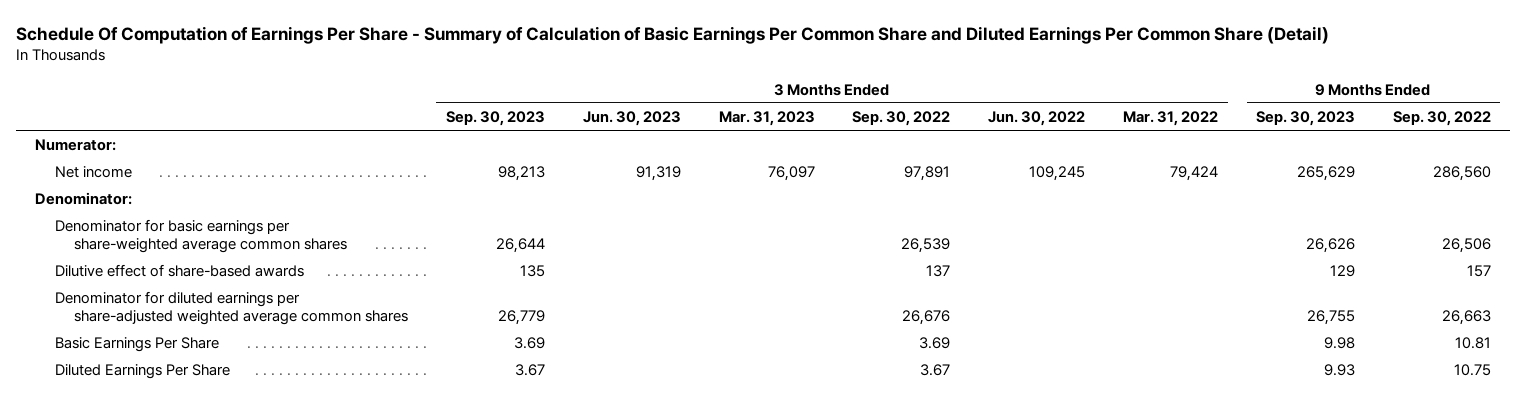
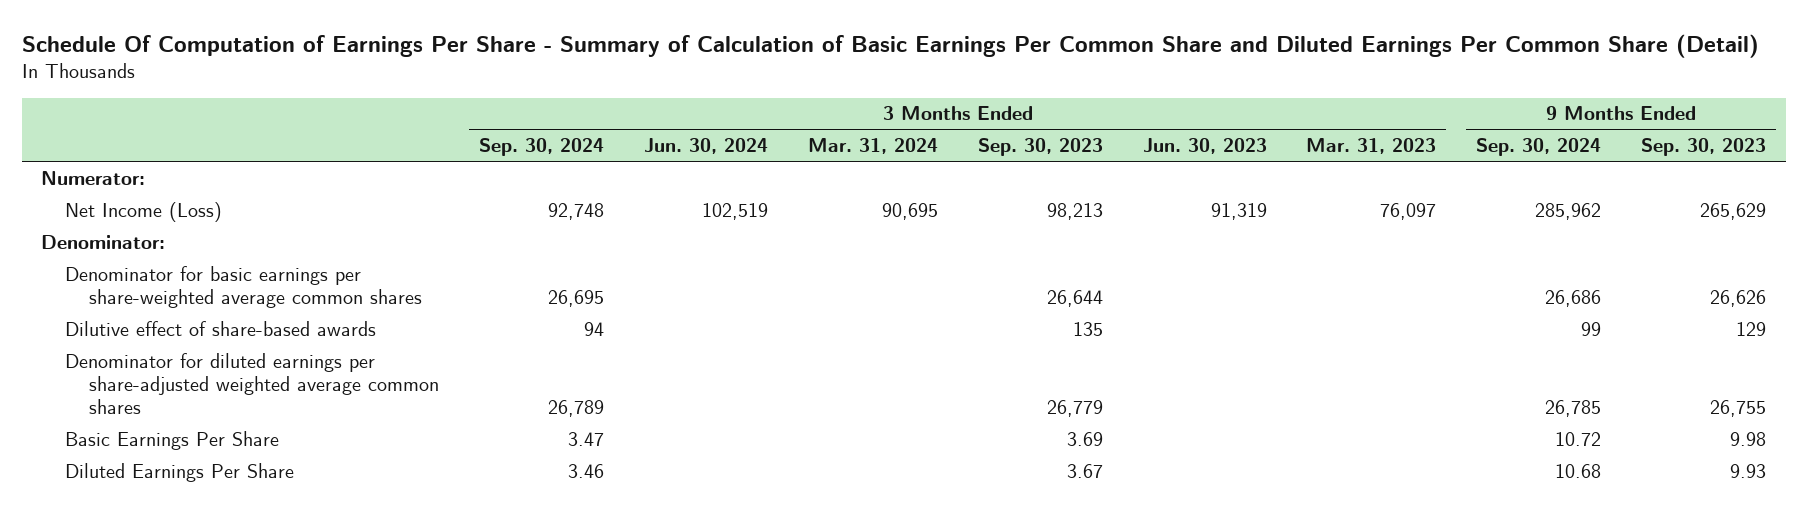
- | 3 Months Ended Sep. 30, 2023 | 3 Months Ended Jun. 30, 2023 | 3 Months Ended Mar. 31, 2023 | 3 Months Ended Sep. 30, 2022 | 3 Months Ended Jun. 30, 2022 | 3 Months Ended Mar. 31, 2022 | 9 Months Ended Sep. 30, 2023 | 9 Months Ended Sep. 30, 2022
+ | 3 Months Ended Sep. 30, 2024 | 3 Months Ended Jun. 30, 2024 | 3 Months Ended Mar. 31, 2024 | 3 Months Ended Sep. 30, 2023 | 3 Months Ended Jun. 30, 2023 | 3 Months Ended Mar. 31, 2023 | 9 Months Ended Sep. 30, 2024 | 9 Months Ended Sep. 30, 2023
- Net income | 98,213 | 91,319 | 76,097 | 97,891 | 109,245 | 79,424 | 265,629 | 286,560
+ Net Income (Loss) | 92,748 | 102,519 | 90,695 | 98,213 | 91,319 | 76,097 | 285,962 | 265,629

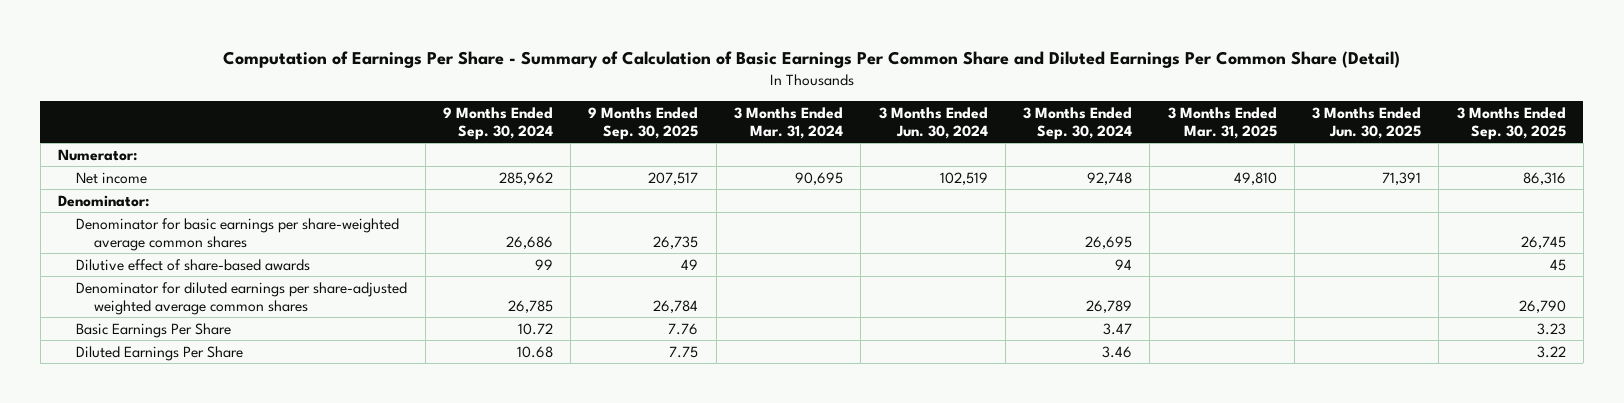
- Schedule Of Computation of Earnings Per Share - Summary of Calculation of Basic Earnings Per Common Share and Diluted Earnings Per Common Share (Detail)
+ Computation of Earnings Per Share - Summary of Calculation of Basic Earnings Per Common Share and Diluted Earnings Per Common Share (Detail)
- | 3 Months Ended Sep. 30, 2024 | 3 Months Ended Jun. 30, 2024 | 3 Months Ended Mar. 31, 2024 | 3 Months Ended Sep. 30, 2023 | 3 Months Ended Jun. 30, 2023 | 3 Months Ended Mar. 31, 2023 | 9 Months Ended Sep. 30, 2024 | 9 Months Ended Sep. 30, 2023
+ | 9 Months Ended Sep. 30, 2024 | 9 Months Ended Sep. 30, 2025 | 3 Months Ended Mar. 31, 2024 | 3 Months Ended Jun. 30, 2024 | 3 Months Ended Sep. 30, 2024 | 3 Months Ended Mar. 31, 2025 | 3 Months Ended Jun. 30, 2025 | 3 Months Ended Sep. 30, 2025
- Net Income (Loss) | 92,748 | 102,519 | 90,695 | 98,213 | 91,319 | 76,097 | 285,962 | 265,629
+ Net income | 285,962 | 207,517 | 90,695 | 102,519 | 92,748 | 49,810 | 71,391 | 86,316

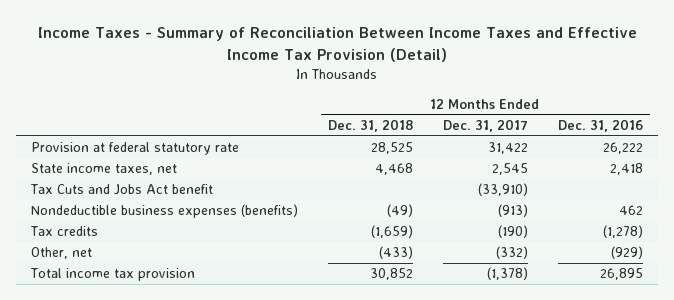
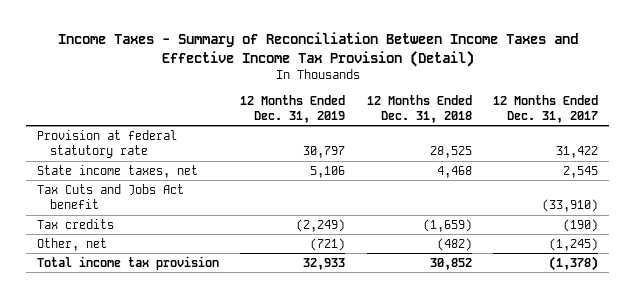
- | 12 Months Ended Dec. 31, 2018 | 12 Months Ended Dec. 31, 2017 | 12 Months Ended Dec. 31, 2016
+ | 12 Months Ended Dec. 31, 2019 | 12 Months Ended Dec. 31, 2018 | 12 Months Ended Dec. 31, 2017
- Nondeductible business expenses (benefits) | (49) | (913) | 462
- Other, net | (433) | (332) | (929)
+ Other, net | (721) | (482) | (1,245)

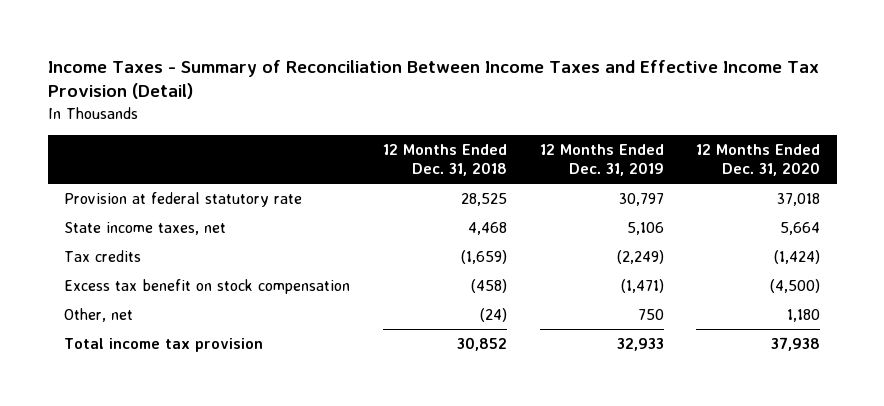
- | 12 Months Ended Dec. 31, 2019 | 12 Months Ended Dec. 31, 2018 | 12 Months Ended Dec. 31, 2017
+ | 12 Months Ended Dec. 31, 2018 | 12 Months Ended Dec. 31, 2019 | 12 Months Ended Dec. 31, 2020
- Tax Cuts and Jobs Act benefit | | | (33,910)
- Other, net | (721) | (482) | (1,245)
+ Excess tax benefit on stock compensation | (458) | (1,471) | (4,500)
+ Other, net | (24) | 750 | 1,180

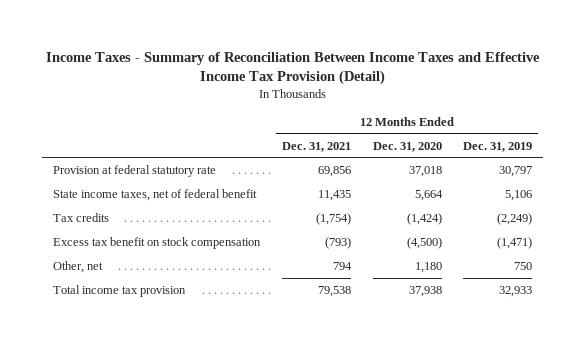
- | 12 Months Ended Dec. 31, 2018 | 12 Months Ended Dec. 31, 2019 | 12 Months Ended Dec. 31, 2020
+ | 12 Months Ended Dec. 31, 2021 | 12 Months Ended Dec. 31, 2020 | 12 Months Ended Dec. 31, 2019
- State income taxes, net | 4,468 | 5,106 | 5,664
+ State income taxes, net of federal benefit | 11,435 | 5,664 | 5,106

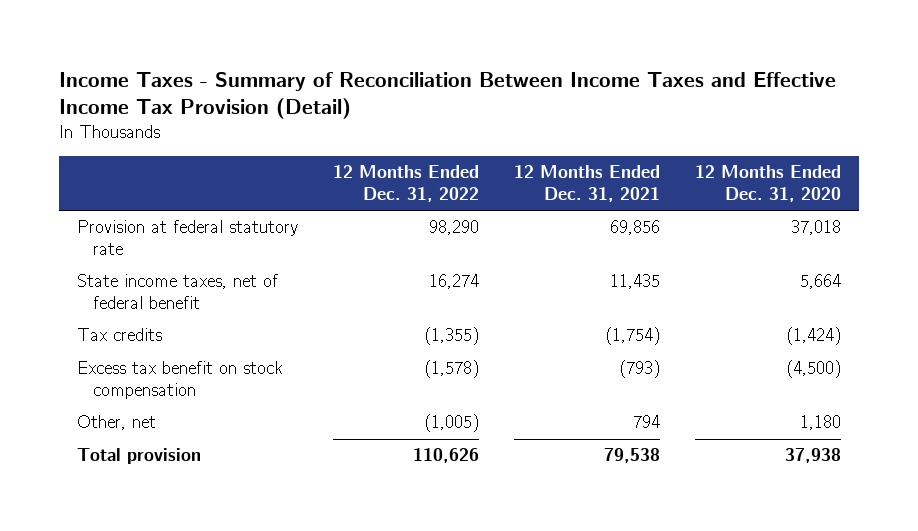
- | 12 Months Ended Dec. 31, 2021 | 12 Months Ended Dec. 31, 2020 | 12 Months Ended Dec. 31, 2019
+ | 12 Months Ended Dec. 31, 2022 | 12 Months Ended Dec. 31, 2021 | 12 Months Ended Dec. 31, 2020
- Total income tax provision | 79,538 | 37,938 | 32,933
+ Total provision | 110,626 | 79,538 | 37,938

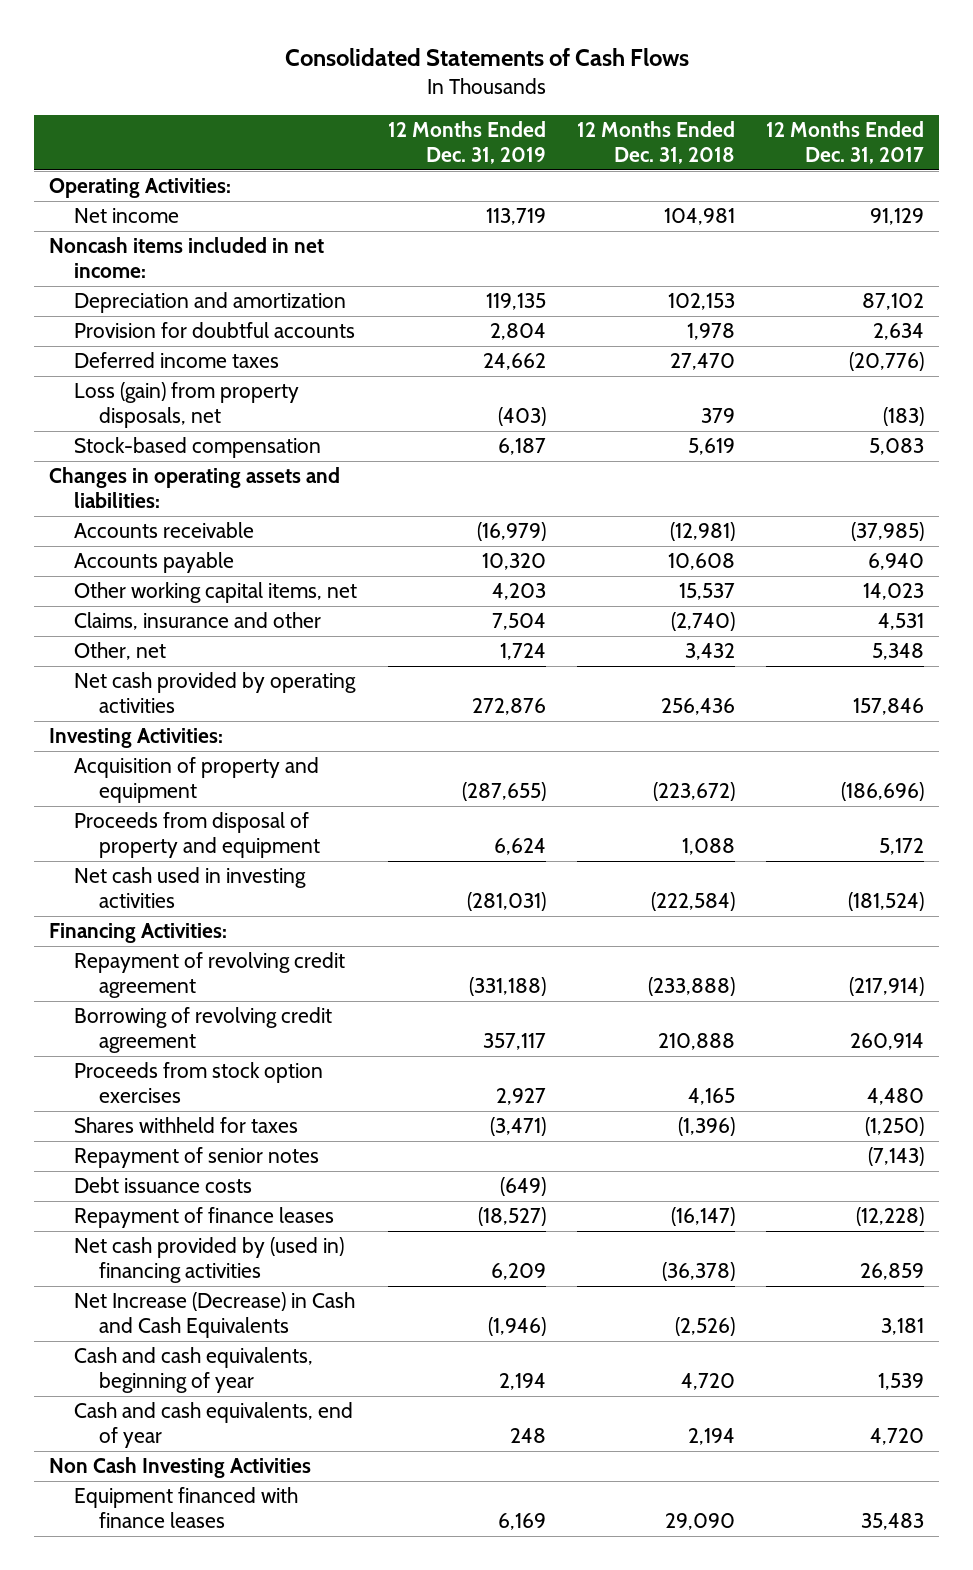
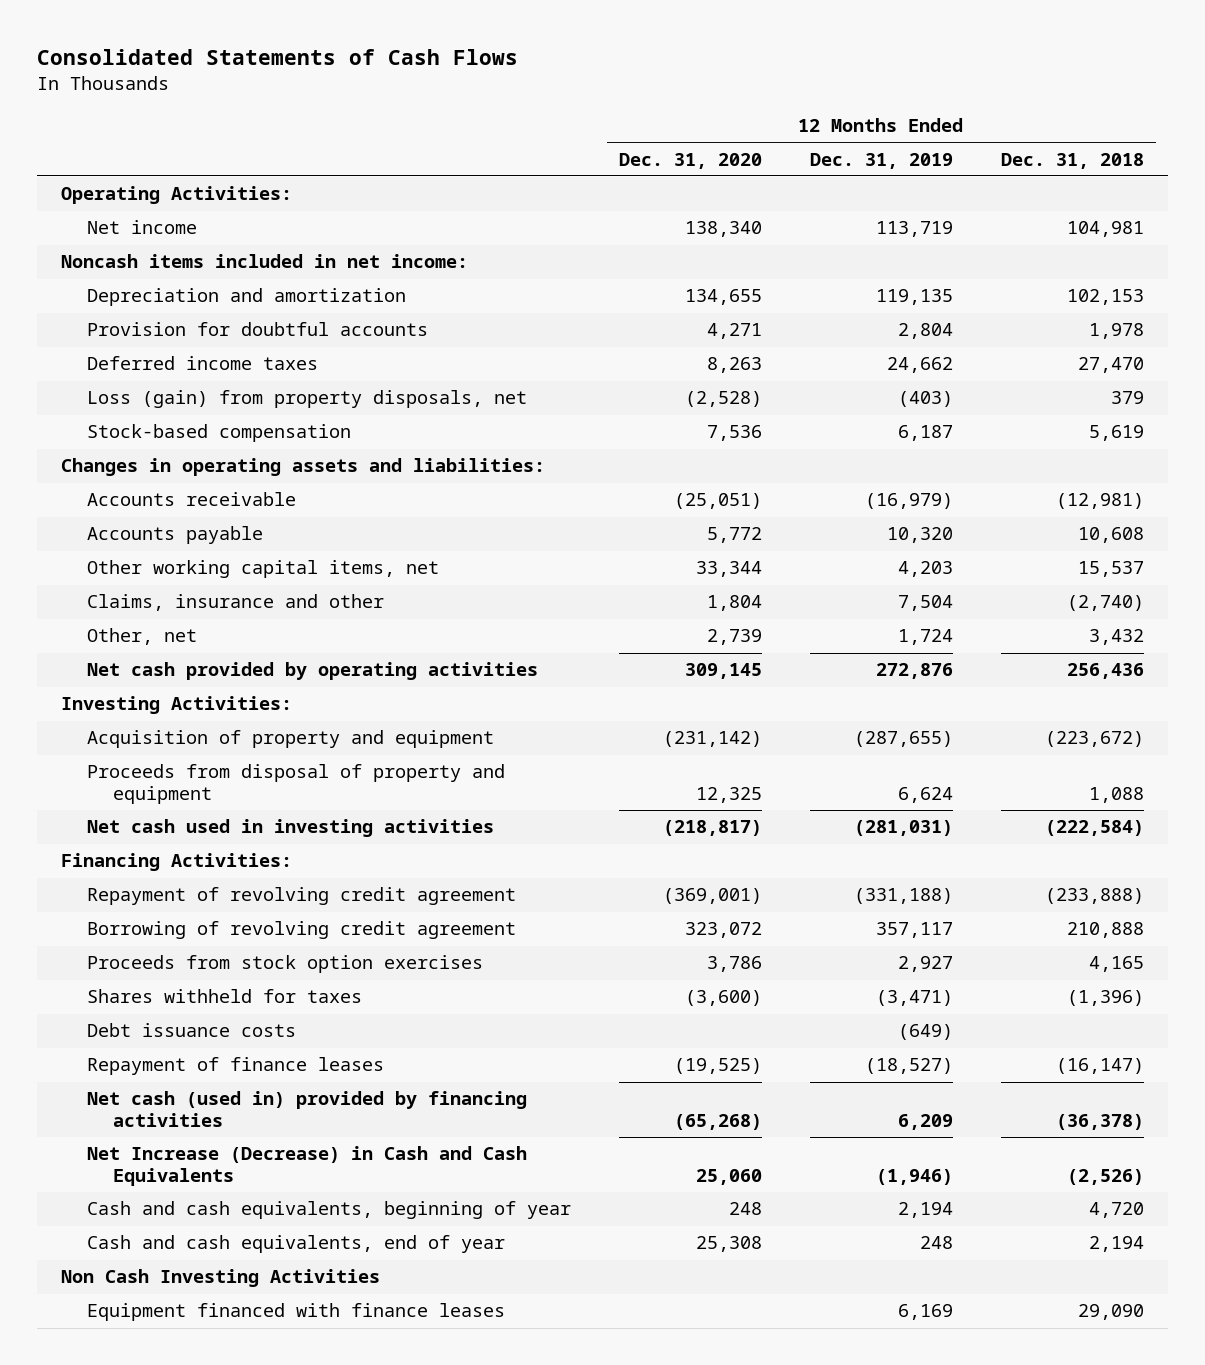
- | 12 Months Ended Dec. 31, 2019 | 12 Months Ended Dec. 31, 2018 | 12 Months Ended Dec. 31, 2017
+ | 12 Months Ended Dec. 31, 2020 | 12 Months Ended Dec. 31, 2019 | 12 Months Ended Dec. 31, 2018
- Repayment of senior notes | | | (7,143)
- Net cash provided by (used in) financing activities | 6,209 | (36,378) | 26,859
+ Net cash (used in) provided by financing activities | (65,268) | 6,209 | (36,378)

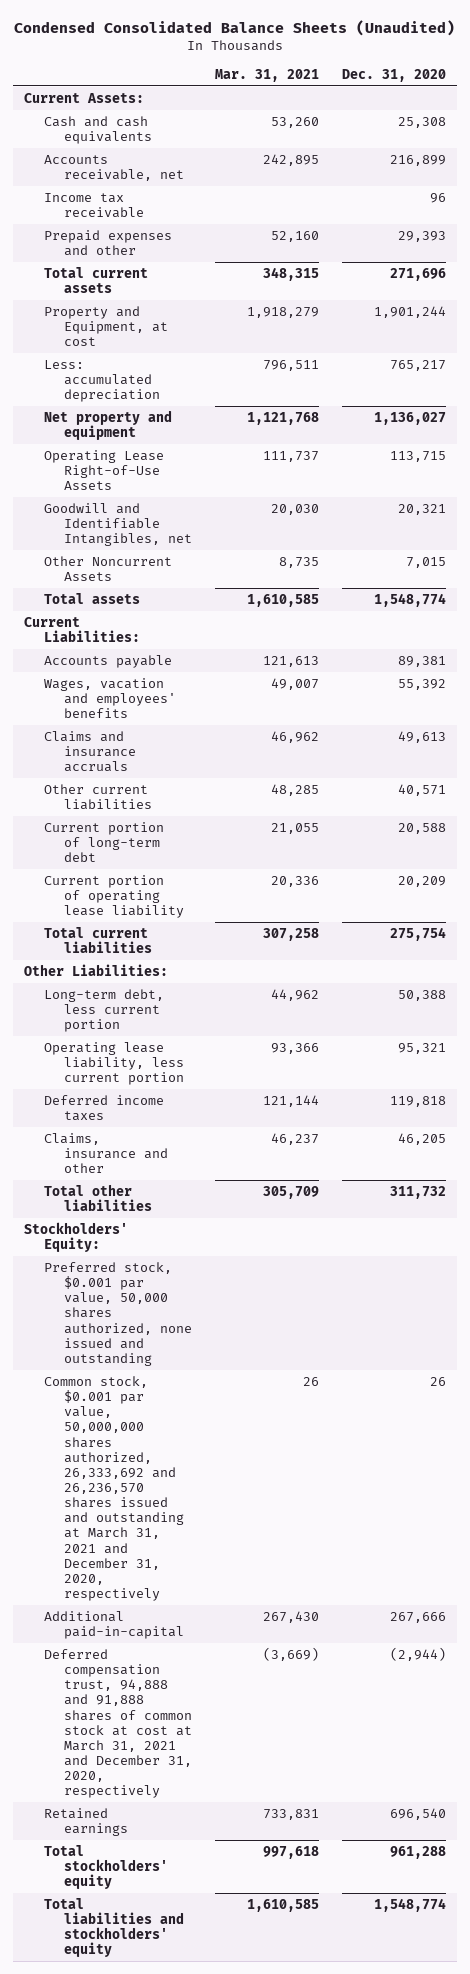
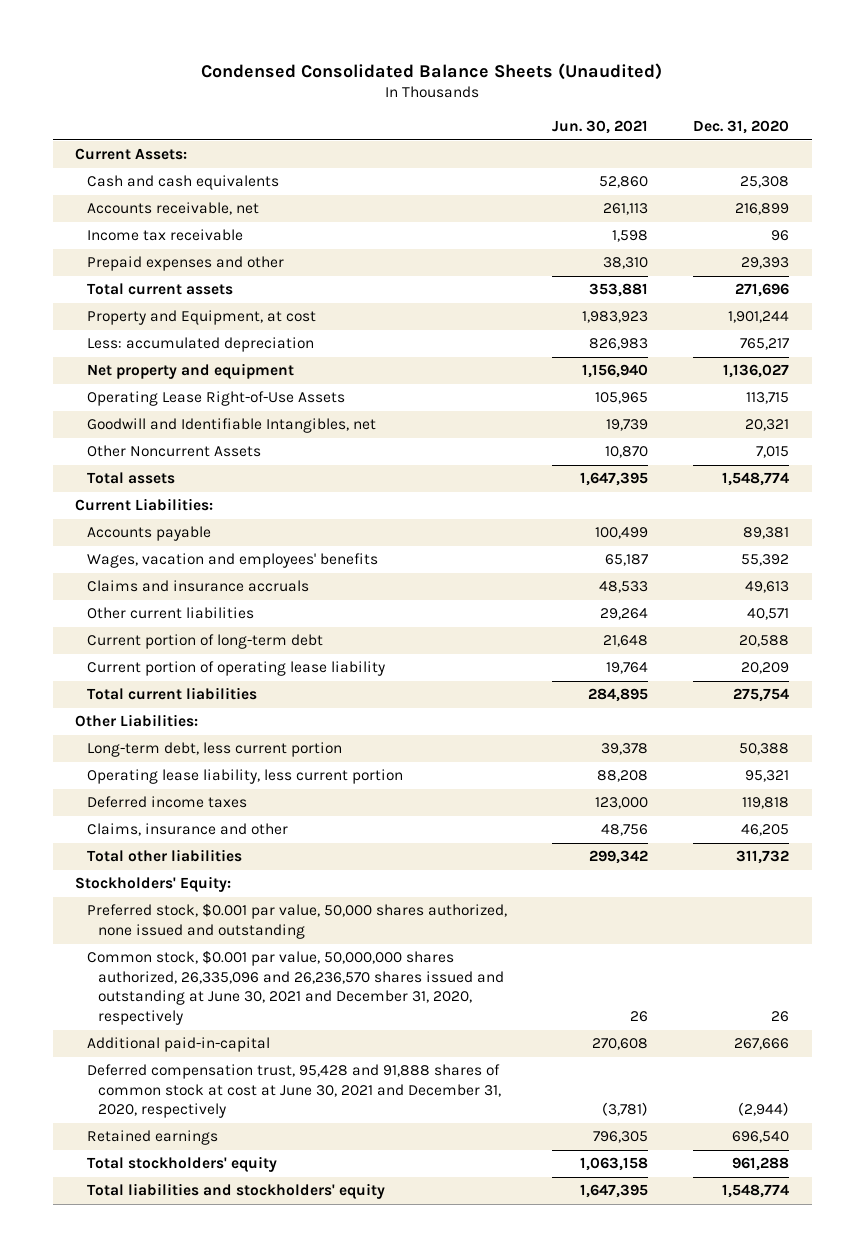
- | Mar. 31, 2021 | Dec. 31, 2020
+ | Jun. 30, 2021 | Dec. 31, 2020
- Common stock, $0.001 par value, 50,000,000 shares authorized, 26,333,692 and 26,236,570 shares issued and outstanding at March 31, 2021 and December 31, 2020, respectively | 26 | 26
+ Common stock, $0.001 par value, 50,000,000 shares authorized, 26,335,096 and 26,236,570 shares issued and outstanding at June 30, 2021 and December 31, 2020, respectively | 26 | 26
- Deferred compensation trust, 94,888 and 91,888 shares of common stock at cost at March 31, 2021 and December 31, 2020, respectively | (3,669) | (2,944)
+ Deferred compensation trust, 95,428 and 91,888 shares of common stock at cost at June 30, 2021 and December 31, 2020, respectively | (3,781) | (2,944)

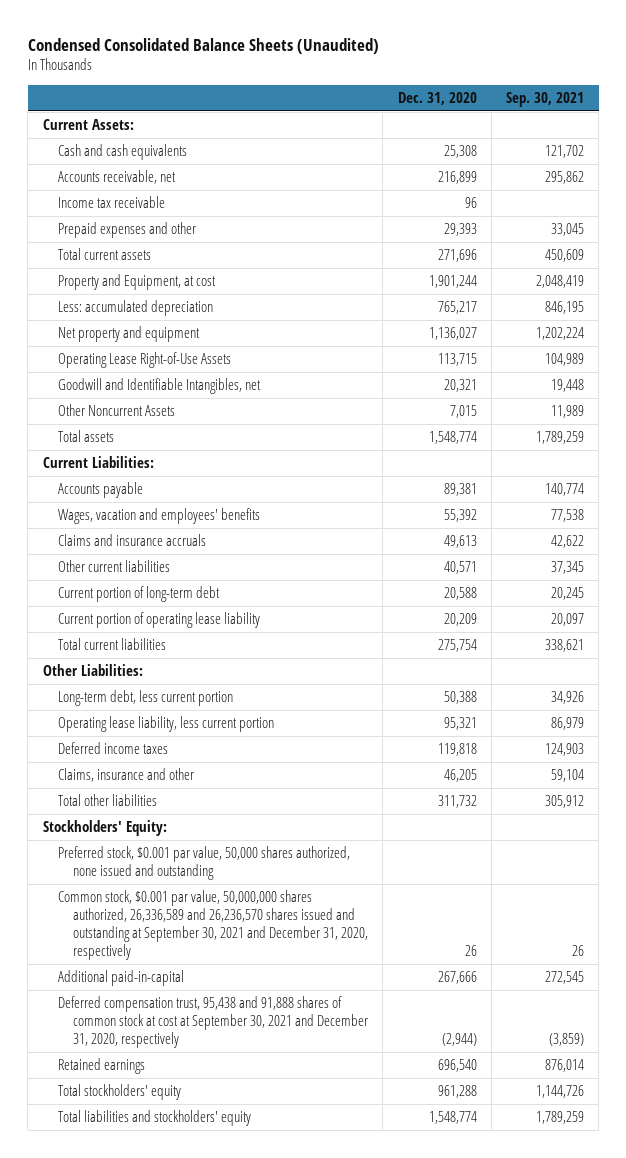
- | Jun. 30, 2021 | Dec. 31, 2020
+ | Dec. 31, 2020 | Sep. 30, 2021
- Common stock, $0.001 par value, 50,000,000 shares authorized, 26,335,096 and 26,236,570 shares issued and outstanding at June 30, 2021 and December 31, 2020, respectively | 26 | 26
+ Common stock, $0.001 par value, 50,000,000 shares authorized, 26,336,589 and 26,236,570 shares issued and outstanding at September 30, 2021 and December 31, 2020, respectively | 26 | 26
- Deferred compensation trust, 95,428 and 91,888 shares of common stock at cost at June 30, 2021 and December 31, 2020, respectively | (3,781) | (2,944)
+ Deferred compensation trust, 95,438 and 91,888 shares of common stock at cost at September 30, 2021 and December 31, 2020, respectively | (2,944) | (3,859)

